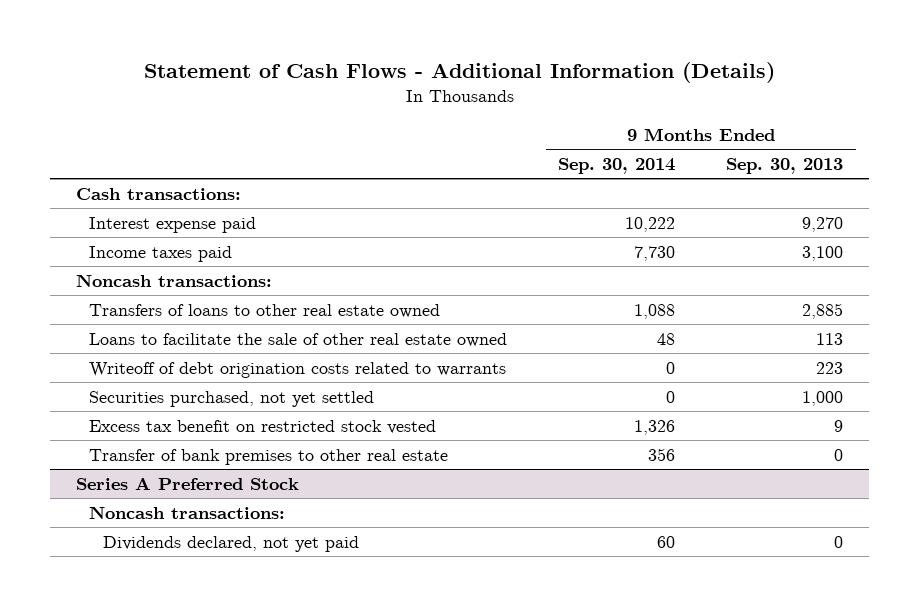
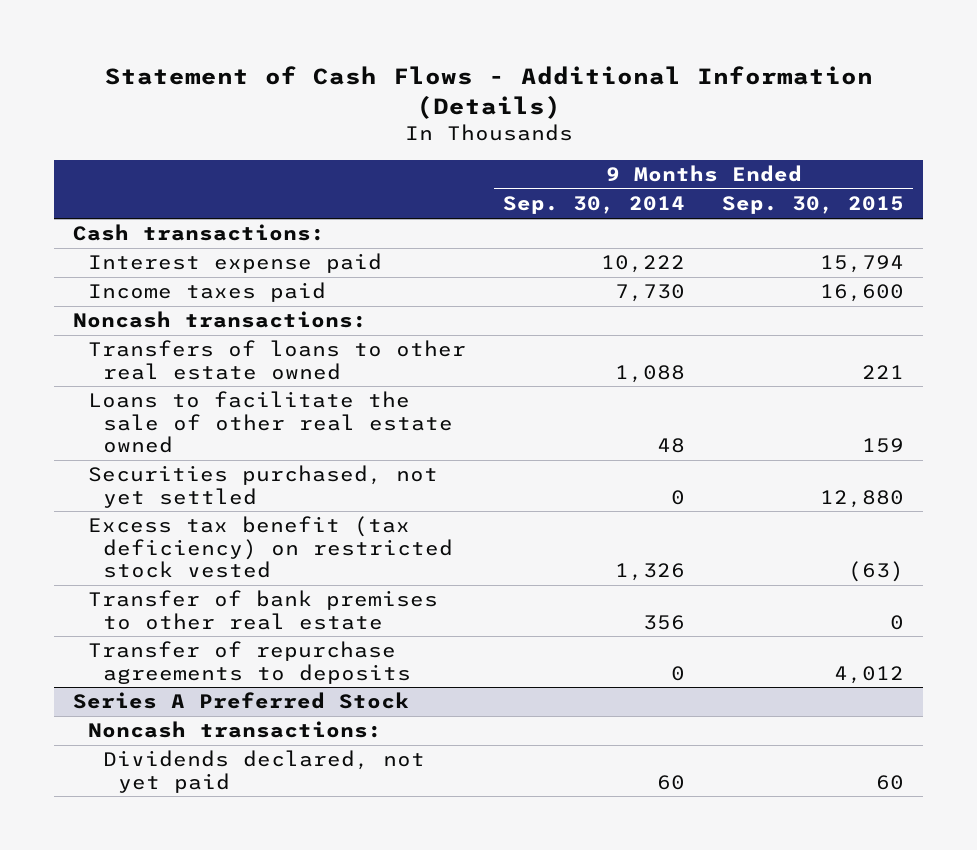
- | 9 Months Ended Sep. 30, 2014 | 9 Months Ended Sep. 30, 2013
+ | 9 Months Ended Sep. 30, 2014 | 9 Months Ended Sep. 30, 2015
- Writeoff of debt origination costs related to warrants | 0 | 223
- Excess tax benefit on restricted stock vested | 1,326 | 9
+ Excess tax benefit (tax deficiency) on restricted stock vested | 1,326 | (63)
+ Transfer of repurchase agreements to deposits | 0 | 4,012

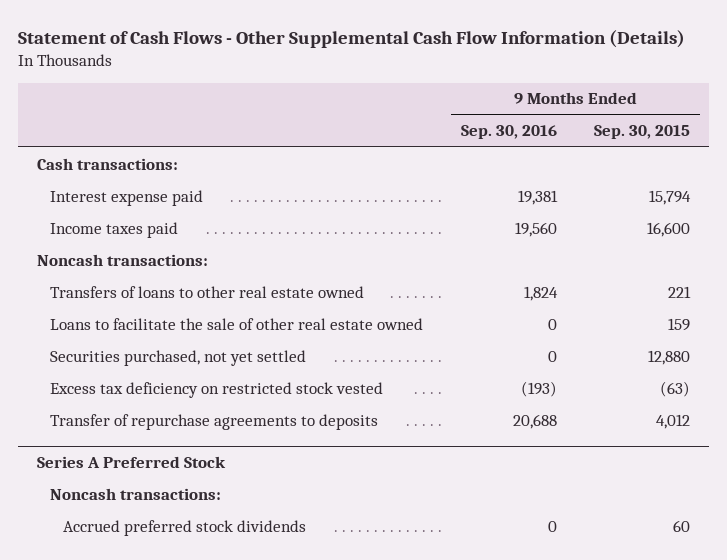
- Statement of Cash Flows - Additional Information (Details)
+ Statement of Cash Flows - Other Supplemental Cash Flow Information (Details)
- | 9 Months Ended Sep. 30, 2014 | 9 Months Ended Sep. 30, 2015
+ | 9 Months Ended Sep. 30, 2016 | 9 Months Ended Sep. 30, 2015
- Excess tax benefit (tax deficiency) on restricted stock vested | 1,326 | (63)
- Transfer of bank premises to other real estate | 356 | 0
+ Excess tax deficiency on restricted stock vested | (193) | (63)
@ Series A Preferred Stock
- Dividends declared, not yet paid | 60 | 60
+ Accrued preferred stock dividends | 0 | 60

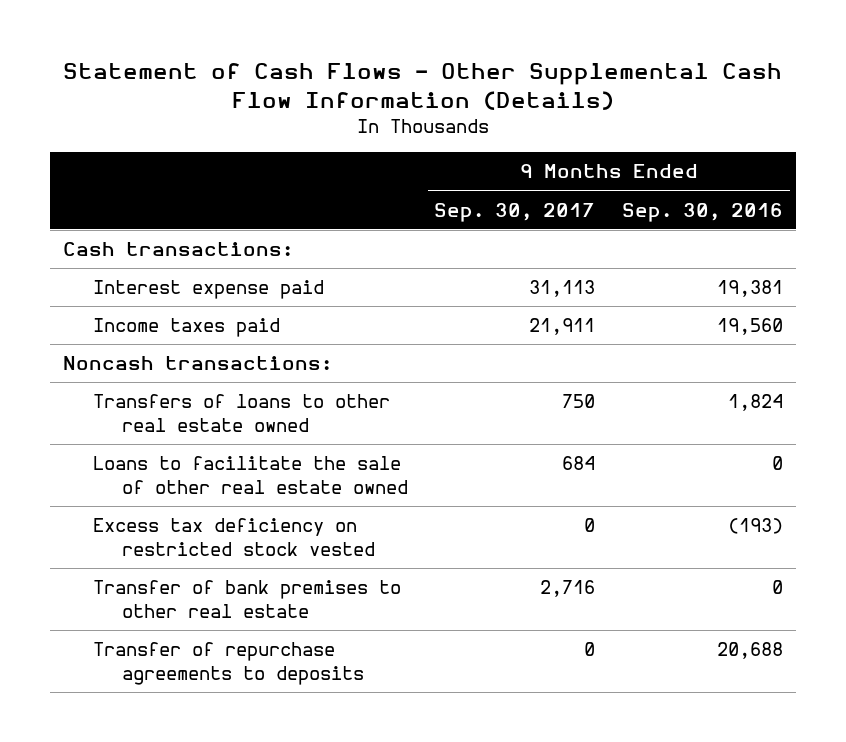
- | 9 Months Ended Sep. 30, 2016 | 9 Months Ended Sep. 30, 2015
+ | 9 Months Ended Sep. 30, 2017 | 9 Months Ended Sep. 30, 2016
- Securities purchased, not yet settled | 0 | 12,880
+ Transfer of bank premises to other real estate | 2,716 | 0
- Series A Preferred Stock
- Noncash transactions:
- Accrued preferred stock dividends | 0 | 60

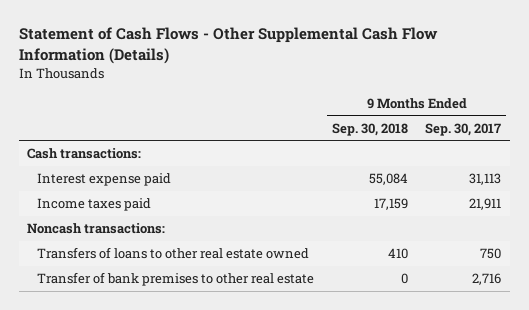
- | 9 Months Ended Sep. 30, 2017 | 9 Months Ended Sep. 30, 2016
+ | 9 Months Ended Sep. 30, 2018 | 9 Months Ended Sep. 30, 2017
- Loans to facilitate the sale of other real estate owned | 684 | 0
- Excess tax deficiency on restricted stock vested | 0 | (193)
- Transfer of repurchase agreements to deposits | 0 | 20,688

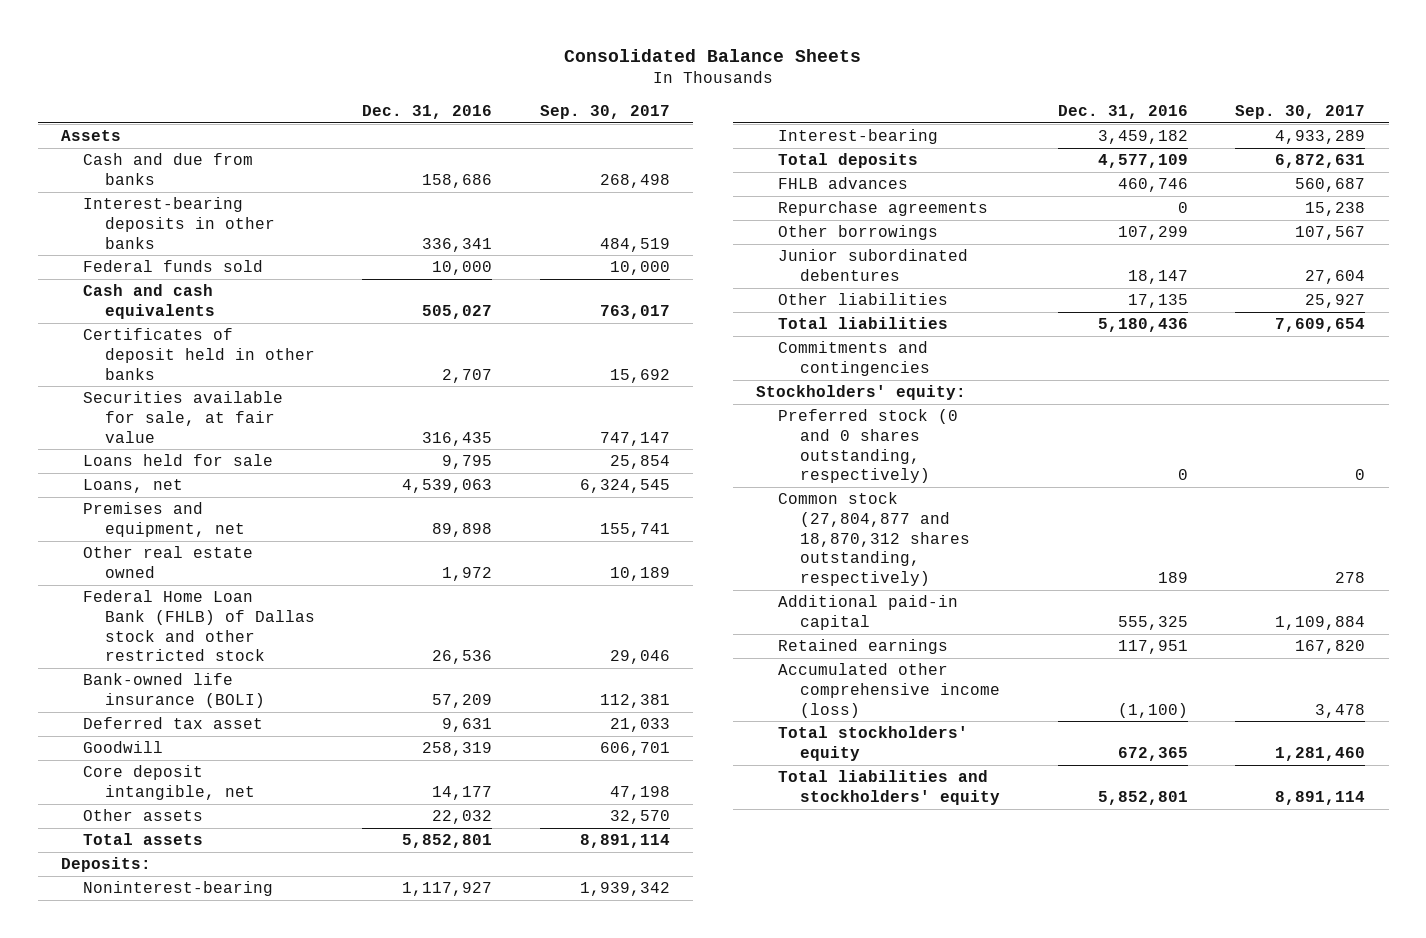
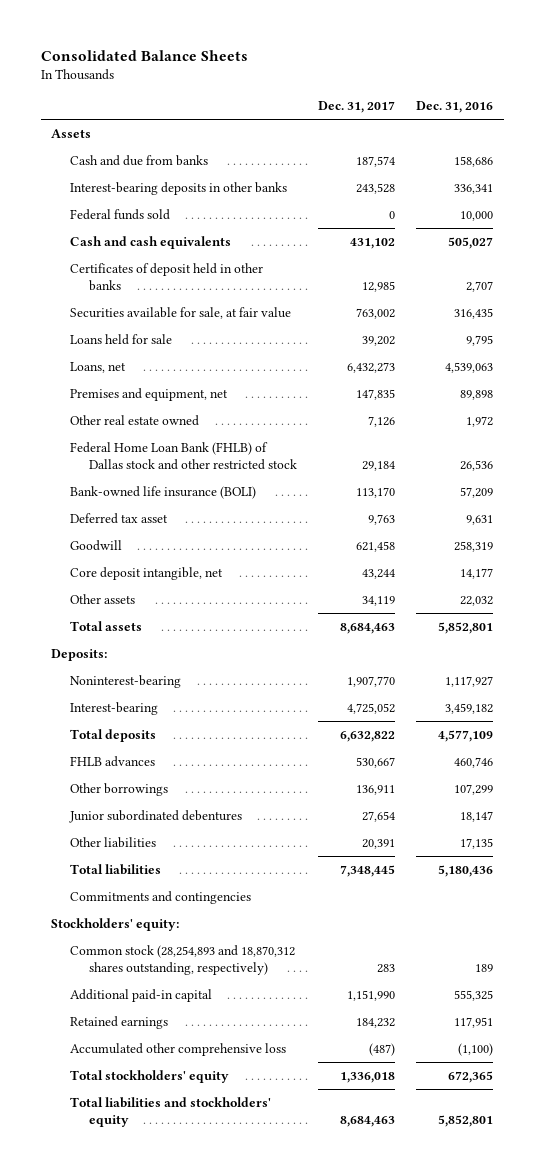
- | Dec. 31, 2016 | Sep. 30, 2017
+ | Dec. 31, 2017 | Dec. 31, 2016
- Repurchase agreements | 0 | 15,238
- Preferred stock (0 and 0 shares outstanding, respectively) | 0 | 0
- Common stock (27,804,877 and 18,870,312 shares outstanding, respectively) | 189 | 278
+ Common stock (28,254,893 and 18,870,312 shares outstanding, respectively) | 283 | 189
- Accumulated other comprehensive income (loss) | (1,100) | 3,478
+ Accumulated other comprehensive loss | (487) | (1,100)

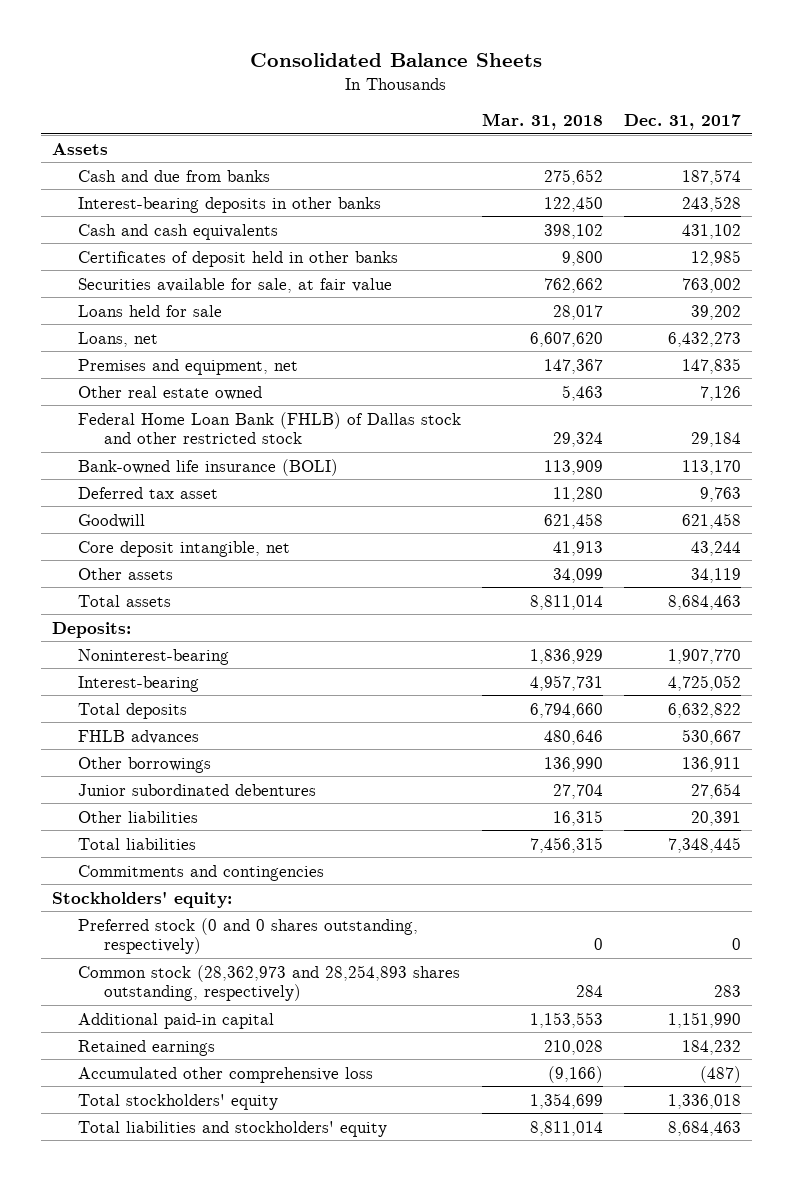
- | Dec. 31, 2017 | Dec. 31, 2016
+ | Mar. 31, 2018 | Dec. 31, 2017
- Federal funds sold | 0 | 10,000
- Common stock (28,254,893 and 18,870,312 shares outstanding, respectively) | 283 | 189
+ Preferred stock (0 and 0 shares outstanding, respectively) | 0 | 0
+ Common stock (28,362,973 and 28,254,893 shares outstanding, respectively) | 284 | 283

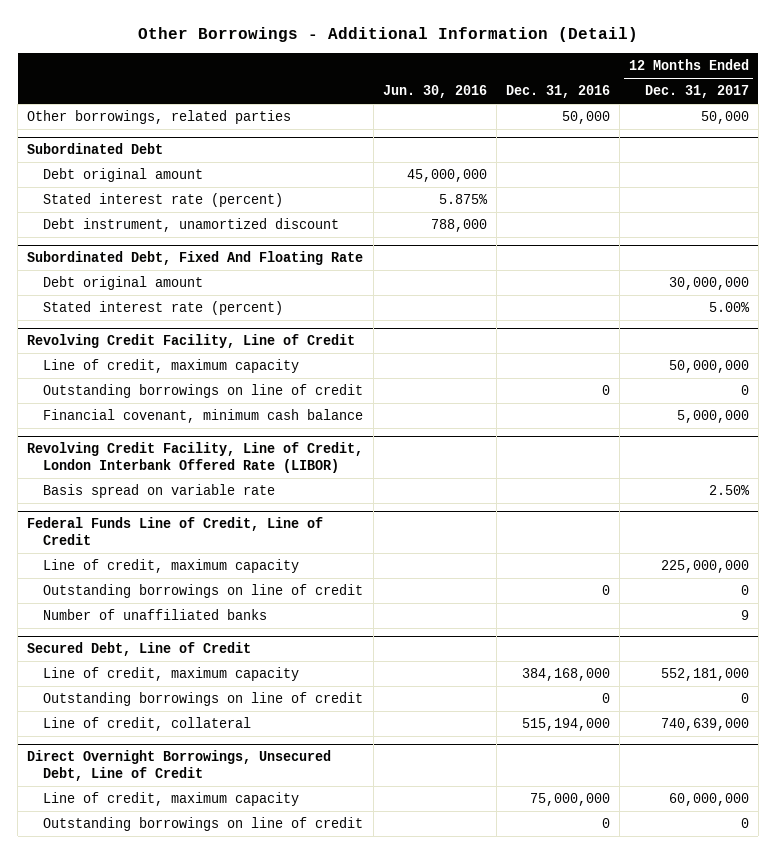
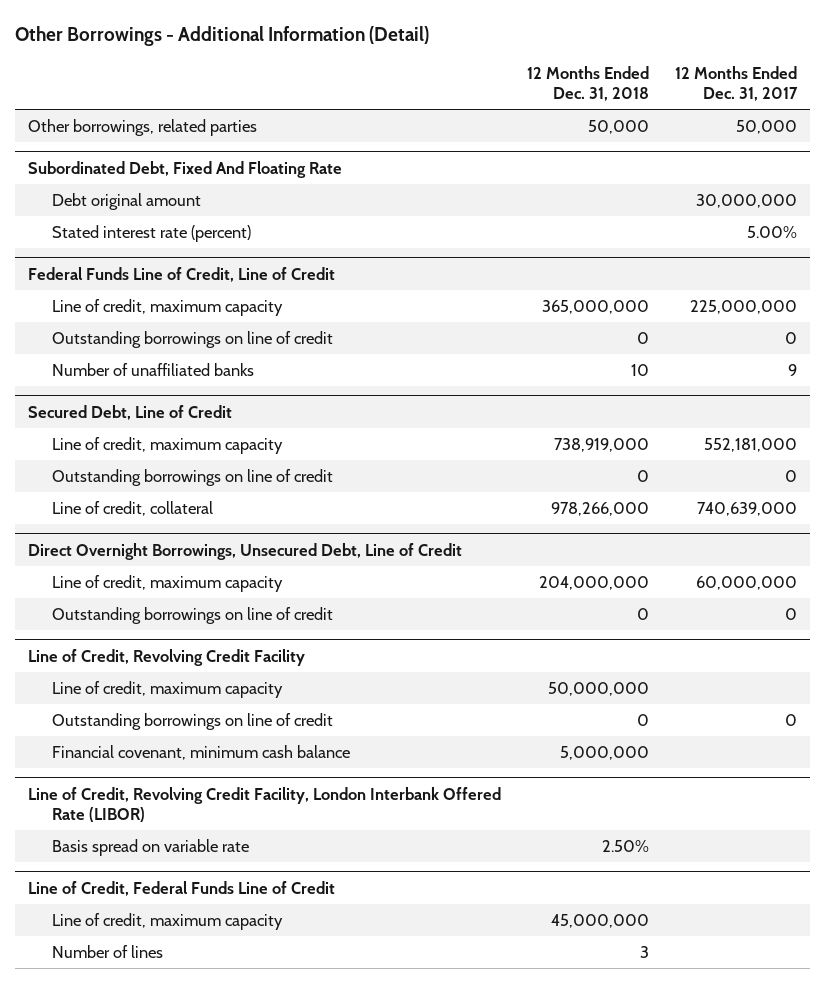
- | Jun. 30, 2016 | Dec. 31, 2016 | 12 Months Ended Dec. 31, 2017
+ | 12 Months Ended Dec. 31, 2018 | 12 Months Ended Dec. 31, 2017
- Subordinated Debt
- Debt original amount | 45,000,000 | |
- Stated interest rate (percent) | 5.875% | |
- Debt instrument, unamortized discount | 788,000 | |
- Revolving Credit Facility, Line of Credit
- Line of credit, maximum capacity | | | 50,000,000
- Outstanding borrowings on line of credit | | 0 | 0
- Financial covenant, minimum cash balance | | | 5,000,000
- Revolving Credit Facility, Line of Credit, London Interbank Offered Rate (LIBOR)
- Basis spread on variable rate | | | 2.50%
+ Line of Credit, Revolving Credit Facility
+ Line of credit, maximum capacity | 50,000,000 |
+ Outstanding borrowings on line of credit | 0 | 0
+ Financial covenant, minimum cash balance | 5,000,000 |
+ Line of Credit, Revolving Credit Facility, London Interbank Offered Rate (LIBOR)
+ Basis spread on variable rate | 2.50% |
+ Line of Credit, Federal Funds Line of Credit
+ Line of credit, maximum capacity | 45,000,000 |
+ Number of lines | 3 |

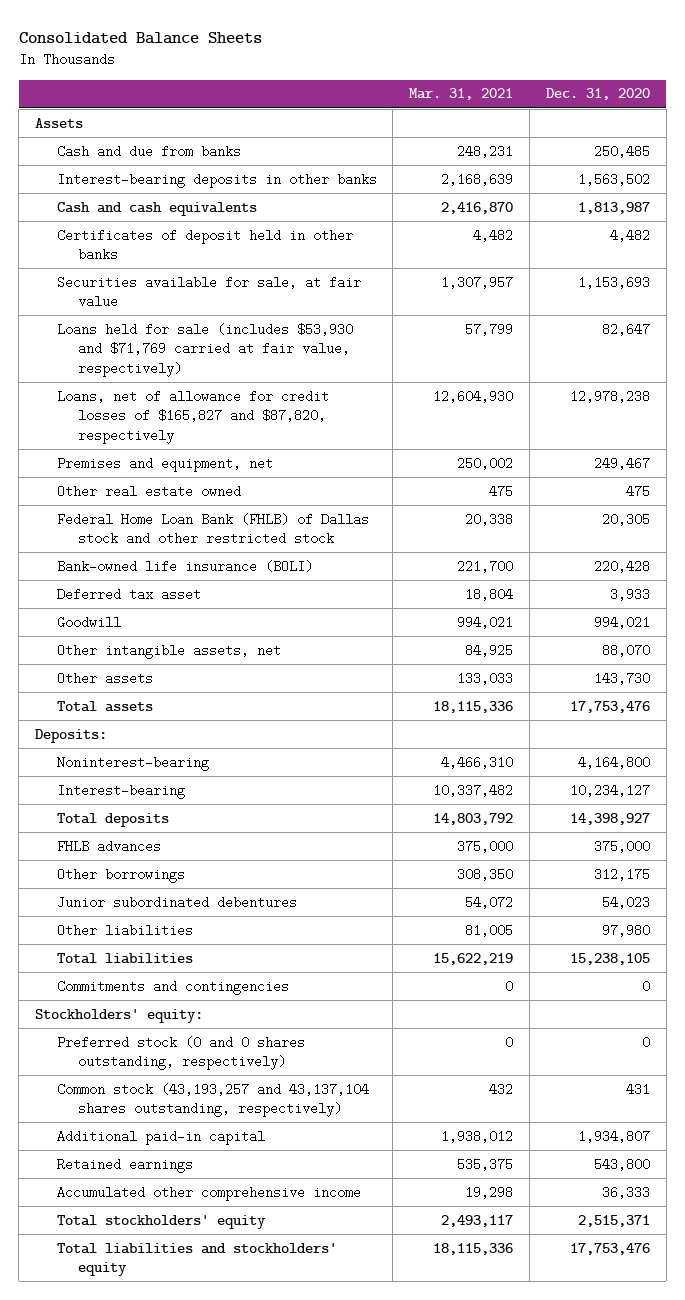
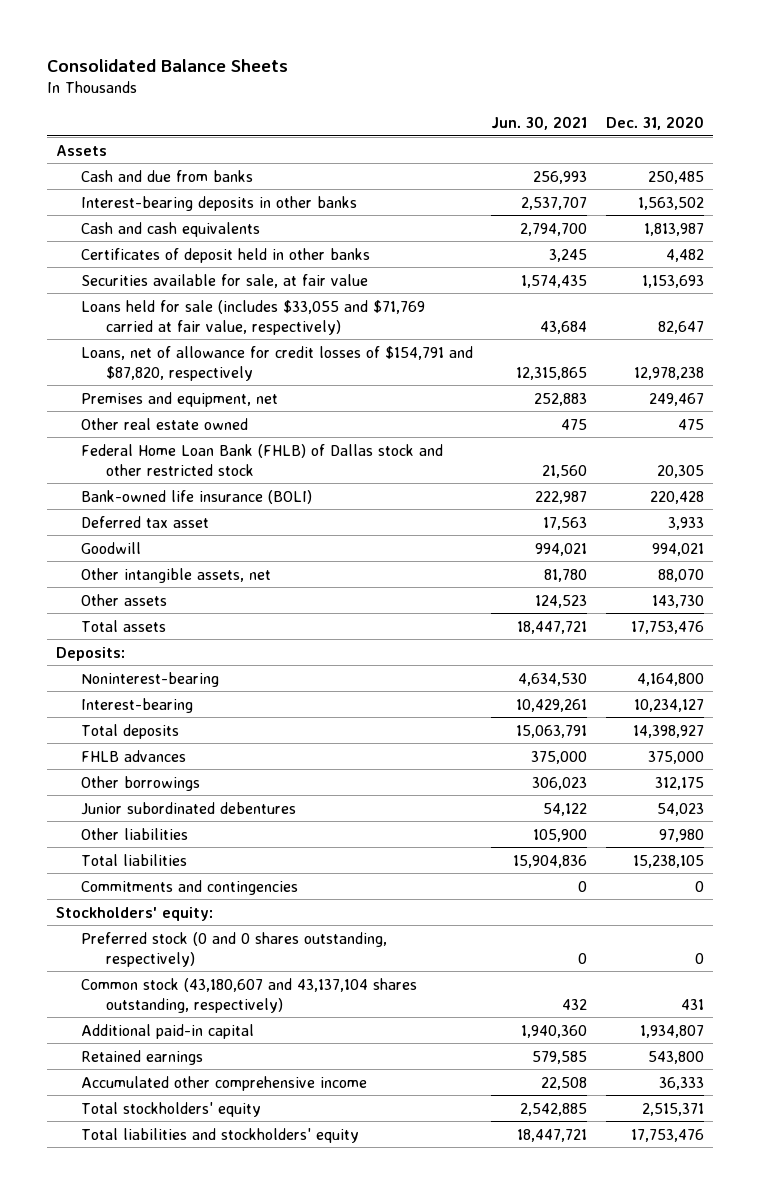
- | Mar. 31, 2021 | Dec. 31, 2020
+ | Jun. 30, 2021 | Dec. 31, 2020
- Loans held for sale (includes $53,930 and $71,769 carried at fair value, respectively) | 57,799 | 82,647
- Loans, net of allowance for credit losses of $165,827 and $87,820, respectively | 12,604,930 | 12,978,238
+ Loans held for sale (includes $33,055 and $71,769 carried at fair value, respectively) | 43,684 | 82,647
+ Loans, net of allowance for credit losses of $154,791 and $87,820, respectively | 12,315,865 | 12,978,238
- Common stock (43,193,257 and 43,137,104 shares outstanding, respectively) | 432 | 431
+ Common stock (43,180,607 and 43,137,104 shares outstanding, respectively) | 432 | 431

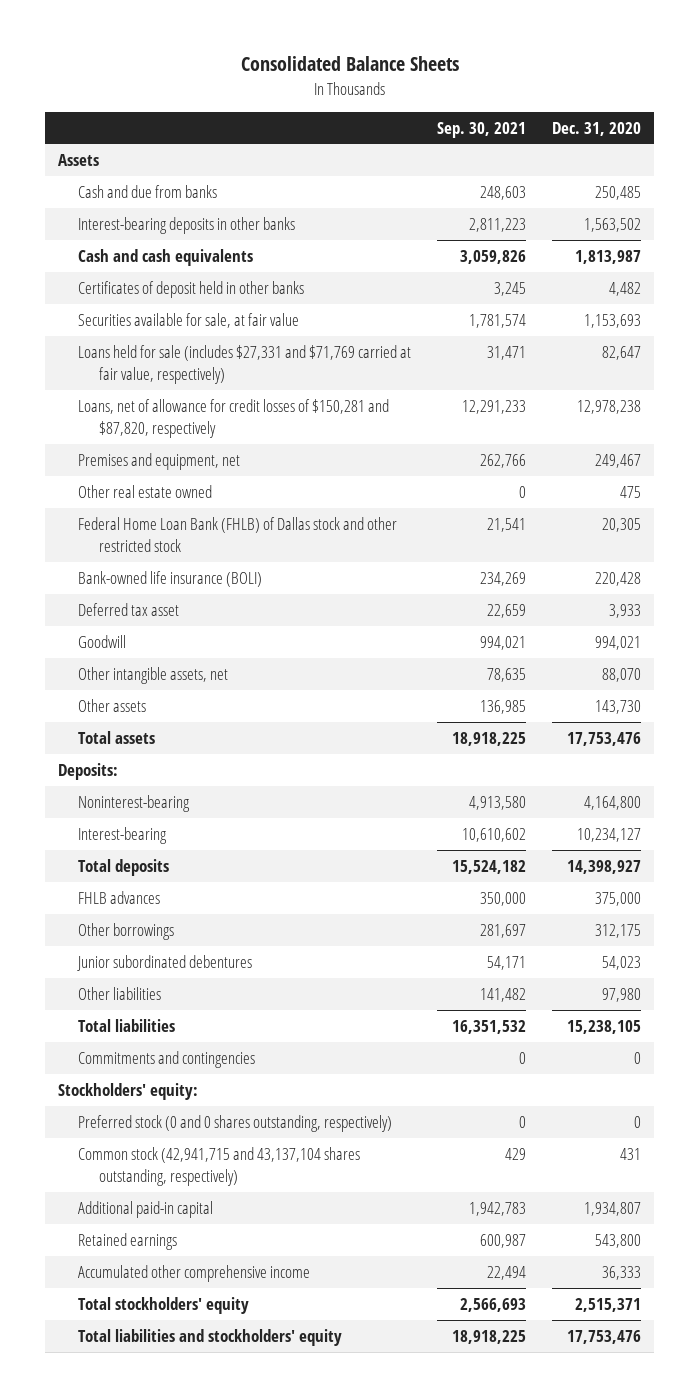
- | Jun. 30, 2021 | Dec. 31, 2020
+ | Sep. 30, 2021 | Dec. 31, 2020
- Loans held for sale (includes $33,055 and $71,769 carried at fair value, respectively) | 43,684 | 82,647
- Loans, net of allowance for credit losses of $154,791 and $87,820, respectively | 12,315,865 | 12,978,238
+ Loans held for sale (includes $27,331 and $71,769 carried at fair value, respectively) | 31,471 | 82,647
+ Loans, net of allowance for credit losses of $150,281 and $87,820, respectively | 12,291,233 | 12,978,238
- Common stock (43,180,607 and 43,137,104 shares outstanding, respectively) | 432 | 431
+ Common stock (42,941,715 and 43,137,104 shares outstanding, respectively) | 429 | 431

